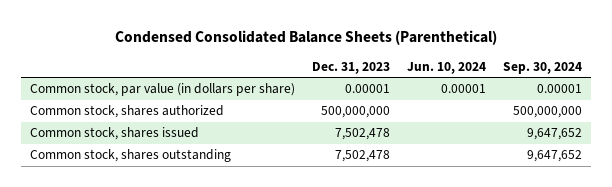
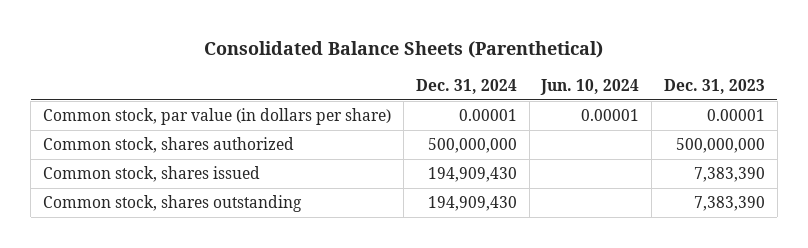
- Condensed Consolidated Balance Sheets (Parenthetical)
+ Consolidated Balance Sheets (Parenthetical)
- | Dec. 31, 2023 | Jun. 10, 2024 | Sep. 30, 2024
+ | Dec. 31, 2024 | Jun. 10, 2024 | Dec. 31, 2023
- Common stock, shares issued | 7,502,478 | | 9,647,652
- Common stock, shares outstanding | 7,502,478 | | 9,647,652
+ Common stock, shares issued | 194,909,430 | | 7,383,390
+ Common stock, shares outstanding | 194,909,430 | | 7,383,390

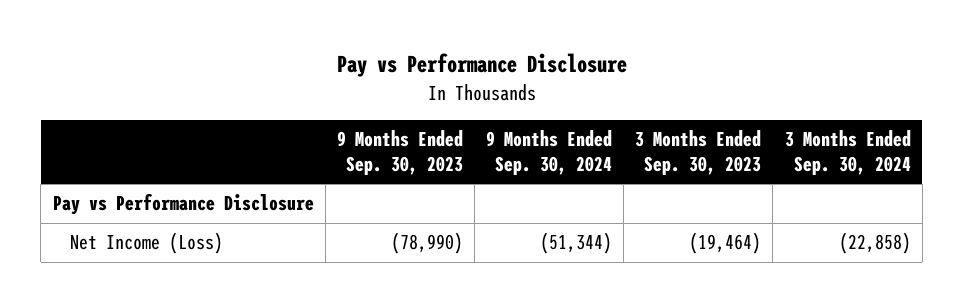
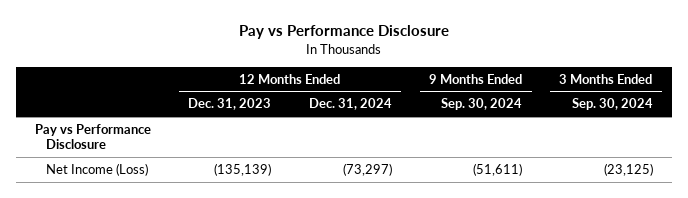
- | 9 Months Ended Sep. 30, 2023 | 9 Months Ended Sep. 30, 2024 | 3 Months Ended Sep. 30, 2023 | 3 Months Ended Sep. 30, 2024
+ | 12 Months Ended Dec. 31, 2023 | 12 Months Ended Dec. 31, 2024 | 9 Months Ended Sep. 30, 2024 | 3 Months Ended Sep. 30, 2024
- Net Income (Loss) | (78,990) | (51,344) | (19,464) | (22,858)
+ Net Income (Loss) | (135,139) | (73,297) | (51,611) | (23,125)

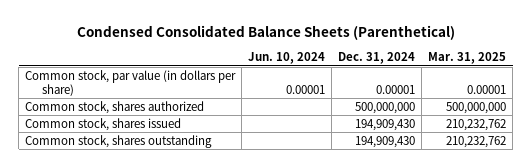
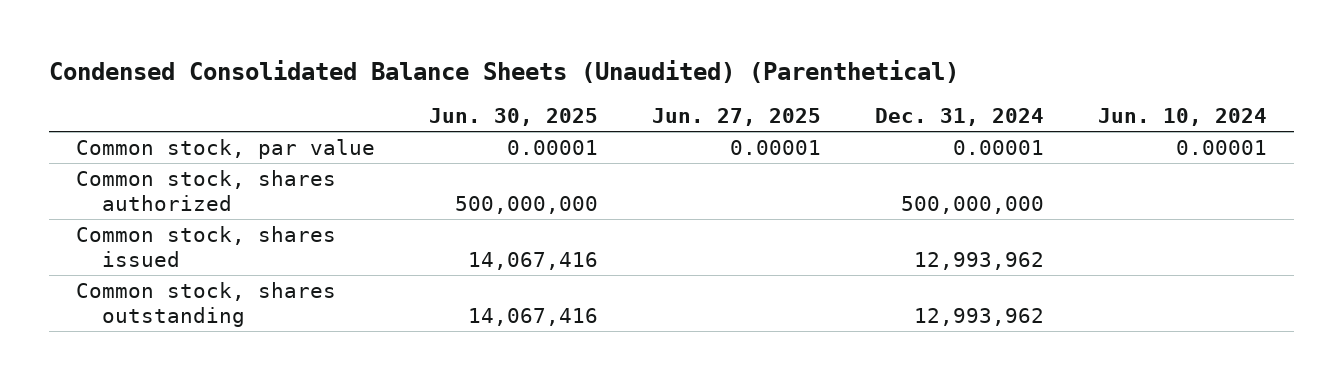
- Condensed Consolidated Balance Sheets (Parenthetical)
+ Condensed Consolidated Balance Sheets (Unaudited) (Parenthetical)
- | Jun. 10, 2024 | Dec. 31, 2024 | Mar. 31, 2025
+ | Jun. 30, 2025 | Jun. 27, 2025 | Dec. 31, 2024 | Jun. 10, 2024
- Common stock, par value (in dollars per share) | 0.00001 | 0.00001 | 0.00001
+ Common stock, par value | 0.00001 | 0.00001 | 0.00001 | 0.00001
- Common stock, shares issued | | 194,909,430 | 210,232,762
- Common stock, shares outstanding | | 194,909,430 | 210,232,762
+ Common stock, shares issued | 14,067,416 | | 12,993,962 |
+ Common stock, shares outstanding | 14,067,416 | | 12,993,962 |

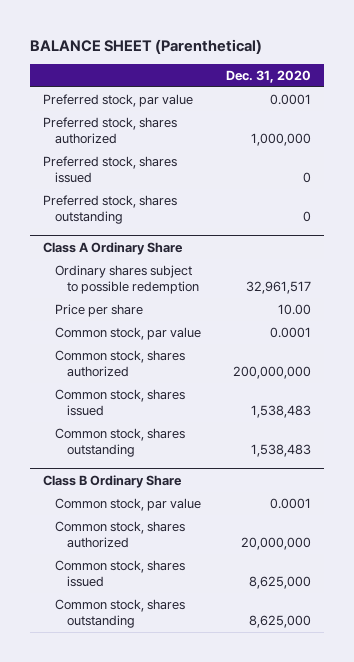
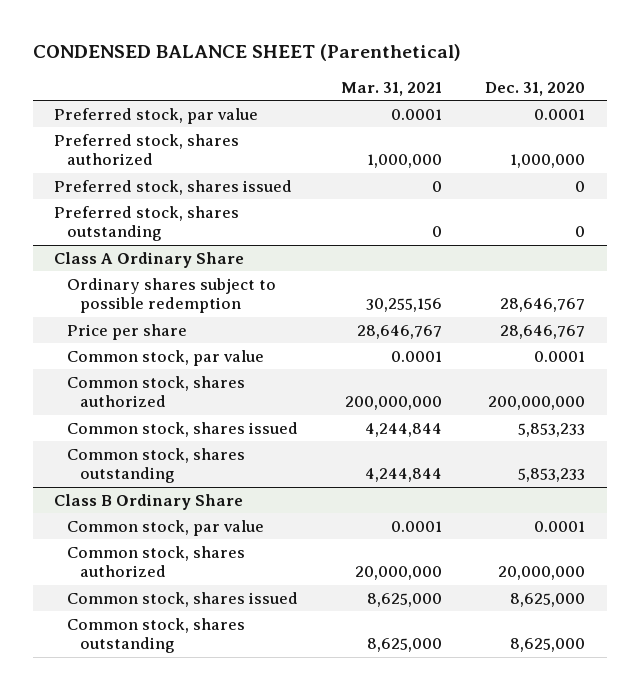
- BALANCE SHEET (Parenthetical)
+ CONDENSED BALANCE SHEET (Parenthetical)
- | Dec. 31, 2020
+ | Mar. 31, 2021 | Dec. 31, 2020
@ Class A Ordinary Share
- Ordinary shares subject to possible redemption | 32,961,517
- Price per share | 10.00
+ Ordinary shares subject to possible redemption | 30,255,156 | 28,646,767
+ Price per share | 28,646,767 | 28,646,767
- Common stock, shares issued | 1,538,483
- Common stock, shares outstanding | 1,538,483
+ Common stock, shares issued | 4,244,844 | 5,853,233
+ Common stock, shares outstanding | 4,244,844 | 5,853,233

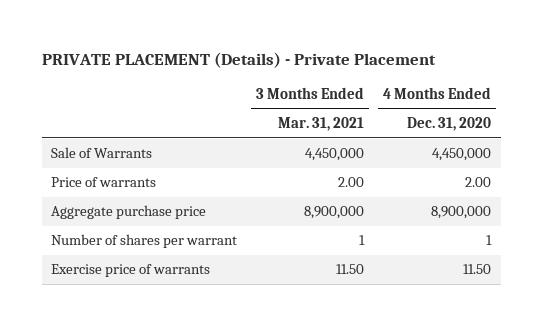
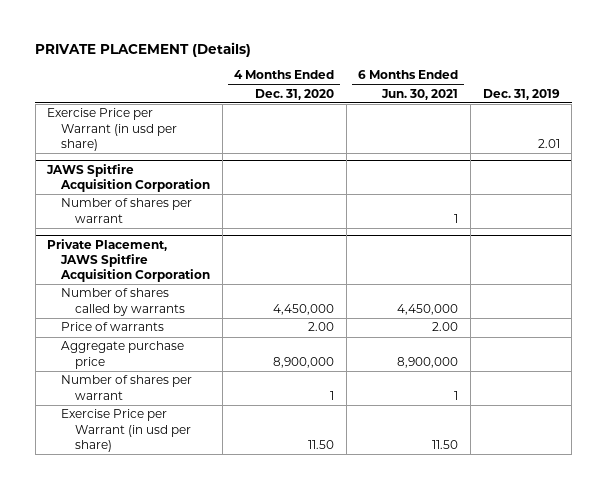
- PRIVATE PLACEMENT (Details) - Private Placement
+ PRIVATE PLACEMENT (Details)
- | 3 Months Ended Mar. 31, 2021 | 4 Months Ended Dec. 31, 2020
+ | 4 Months Ended Dec. 31, 2020 | 6 Months Ended Jun. 30, 2021 | Dec. 31, 2019
- Sale of Warrants | 4,450,000 | 4,450,000
+ Exercise Price per Warrant (in usd per share) | | | 2.01
+ JAWS Spitfire Acquisition Corporation
+ Number of shares per warrant | | 1 |
+ Private Placement, JAWS Spitfire Acquisition Corporation
+ Number of shares called by warrants | 4,450,000 | 4,450,000 |
- Exercise price of warrants | 11.50 | 11.50
+ Exercise Price per Warrant (in usd per share) | 11.50 | 11.50 |

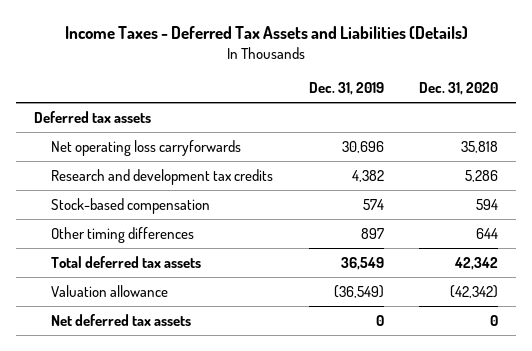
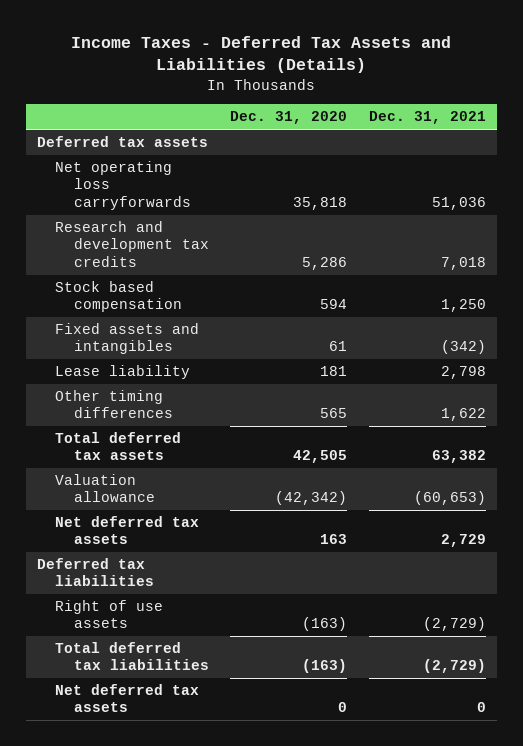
- | Dec. 31, 2019 | Dec. 31, 2020
+ | Dec. 31, 2020 | Dec. 31, 2021
- Stock-based compensation | 574 | 594
- Other timing differences | 897 | 644
- Total deferred tax assets | 36,549 | 42,342
+ Stock based compensation | 594 | 1,250
+ Fixed assets and intangibles | 61 | (342)
+ Lease liability | 181 | 2,798
+ Other timing differences | 565 | 1,622
+ Total deferred tax assets | 42,505 | 63,382
+ Net deferred tax assets | 163 | 2,729
+ Deferred tax liabilities
+ Right of use assets | (163) | (2,729)
+ Total deferred tax liabilities | (163) | (2,729)

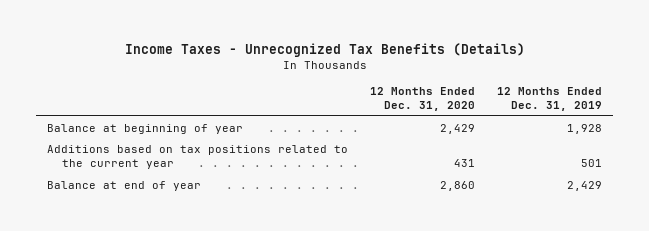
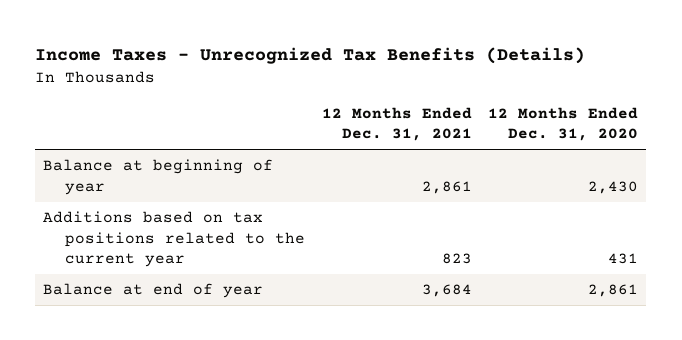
- | 12 Months Ended Dec. 31, 2020 | 12 Months Ended Dec. 31, 2019
+ | 12 Months Ended Dec. 31, 2021 | 12 Months Ended Dec. 31, 2020
- Balance at beginning of year | 2,429 | 1,928
+ Balance at beginning of year | 2,861 | 2,430
- Balance at end of year | 2,860 | 2,429
+ Balance at end of year | 3,684 | 2,861

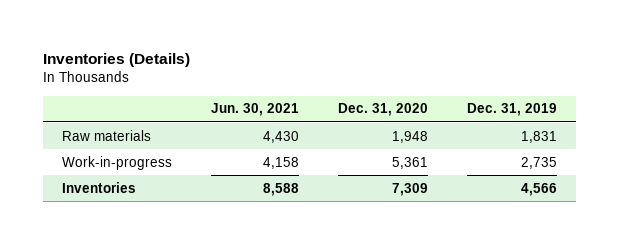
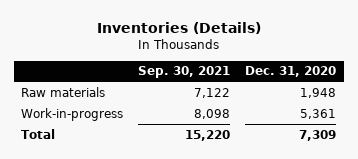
- | Jun. 30, 2021 | Dec. 31, 2020 | Dec. 31, 2019
+ | Sep. 30, 2021 | Dec. 31, 2020
- Inventories | 8,588 | 7,309 | 4,566
+ Total | 15,220 | 7,309

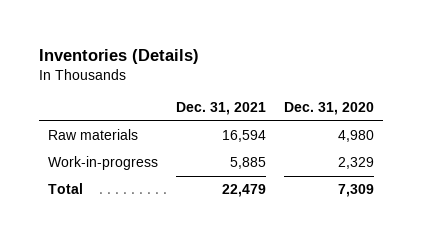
- | Sep. 30, 2021 | Dec. 31, 2020
+ | Dec. 31, 2021 | Dec. 31, 2020
- Raw materials | 7,122 | 1,948
- Work-in-progress | 8,098 | 5,361
+ Raw materials | 16,594 | 4,980
+ Work-in-progress | 5,885 | 2,329

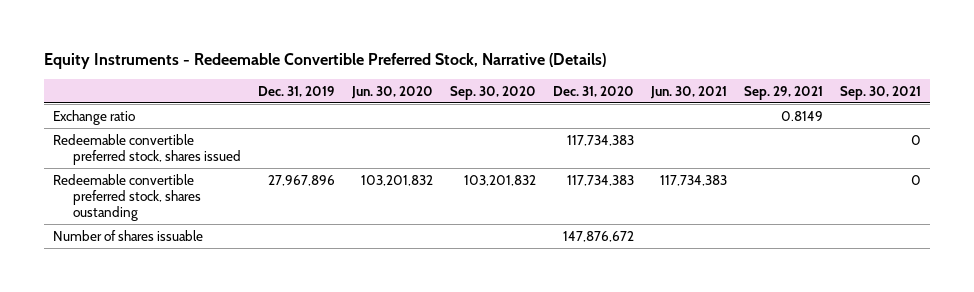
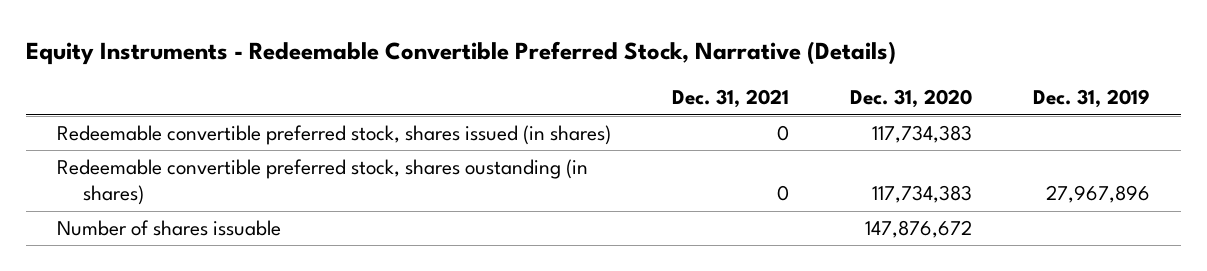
- | Dec. 31, 2019 | Jun. 30, 2020 | Sep. 30, 2020 | Dec. 31, 2020 | Jun. 30, 2021 | Sep. 29, 2021 | Sep. 30, 2021
+ | Dec. 31, 2021 | Dec. 31, 2020 | Dec. 31, 2019
- Exchange ratio | | | | | | 0.8149 |
- Redeemable convertible preferred stock, shares issued | | | | 117,734,383 | | | 0
- Redeemable convertible preferred stock, shares oustanding | 27,967,896 | 103,201,832 | 103,201,832 | 117,734,383 | 117,734,383 | | 0
+ Redeemable convertible preferred stock, shares issued (in shares) | 0 | 117,734,383 |
+ Redeemable convertible preferred stock, shares oustanding (in shares) | 0 | 117,734,383 | 27,967,896

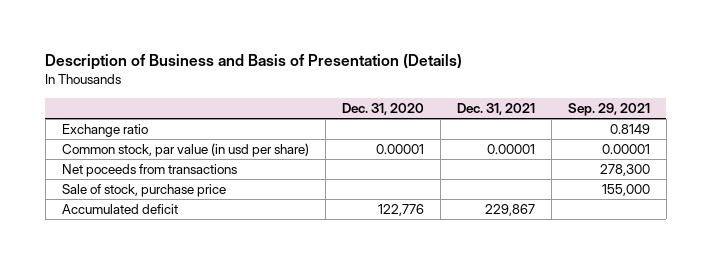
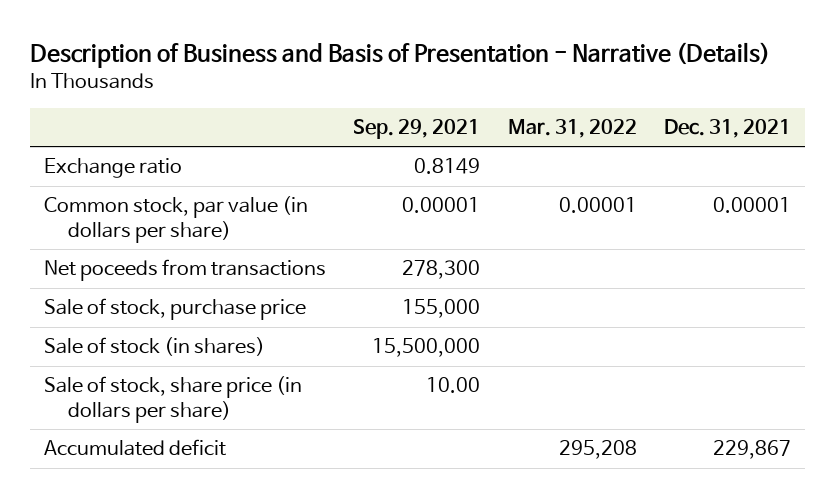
- Description of Business and Basis of Presentation (Details)
+ Description of Business and Basis of Presentation - Narrative (Details)
- | Dec. 31, 2020 | Dec. 31, 2021 | Sep. 29, 2021
+ | Sep. 29, 2021 | Mar. 31, 2022 | Dec. 31, 2021
- Common stock, par value (in usd per share) | 0.00001 | 0.00001 | 0.00001
+ Common stock, par value (in dollars per share) | 0.00001 | 0.00001 | 0.00001
+ Sale of stock (in shares) | 15,500,000 | |
+ Sale of stock, share price (in dollars per share) | 10.00 | |

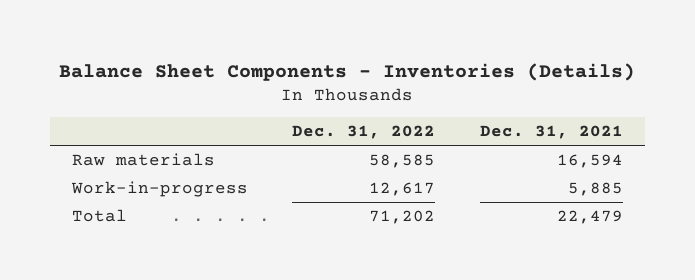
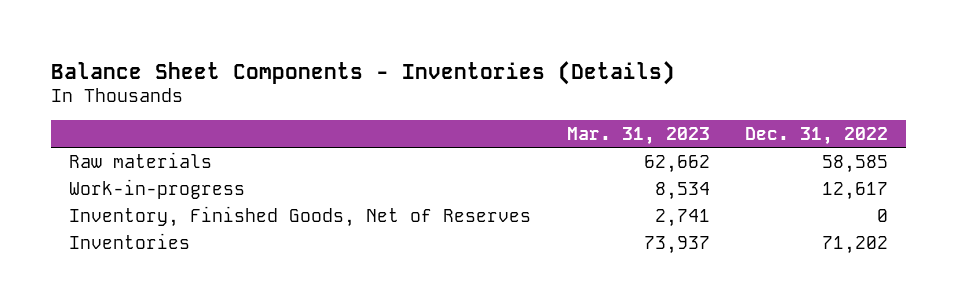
- | Dec. 31, 2022 | Dec. 31, 2021
+ | Mar. 31, 2023 | Dec. 31, 2022
- Total | 71,202 | 22,479
+ Inventory, Finished Goods, Net of Reserves | 2,741 | 0
+ Inventories | 73,937 | 71,202

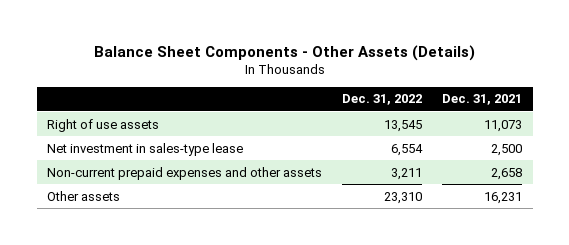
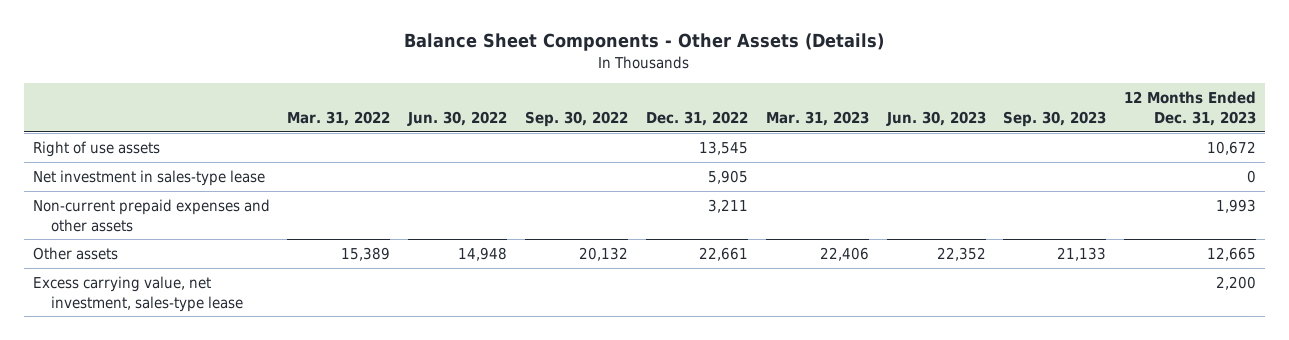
- | Dec. 31, 2022 | Dec. 31, 2021
+ | Mar. 31, 2022 | Jun. 30, 2022 | Sep. 30, 2022 | Dec. 31, 2022 | Mar. 31, 2023 | Jun. 30, 2023 | Sep. 30, 2023 | 12 Months Ended Dec. 31, 2023
- Net investment in sales-type lease | 6,554 | 2,500
+ Net investment in sales-type lease | | | | 5,905 | | | | 0
- Other assets | 23,310 | 16,231
+ Other assets | 15,389 | 14,948 | 20,132 | 22,661 | 22,406 | 22,352 | 21,133 | 12,665
+ Excess carrying value, net investment, sales-type lease | | | | | | | | 2,200

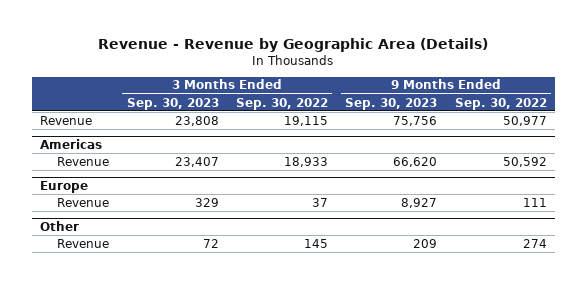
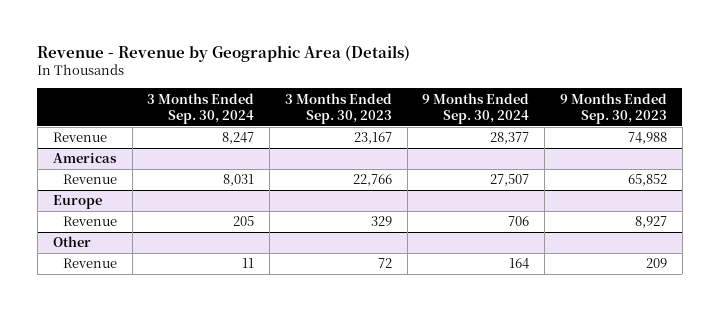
- | 3 Months Ended Sep. 30, 2023 | 3 Months Ended Sep. 30, 2022 | 9 Months Ended Sep. 30, 2023 | 9 Months Ended Sep. 30, 2022
+ | 3 Months Ended Sep. 30, 2024 | 3 Months Ended Sep. 30, 2023 | 9 Months Ended Sep. 30, 2024 | 9 Months Ended Sep. 30, 2023
- Revenue | 23,808 | 19,115 | 75,756 | 50,977
+ Revenue | 8,247 | 23,167 | 28,377 | 74,988
@ Americas
- Revenue | 23,407 | 18,933 | 66,620 | 50,592
+ Revenue | 8,031 | 22,766 | 27,507 | 65,852

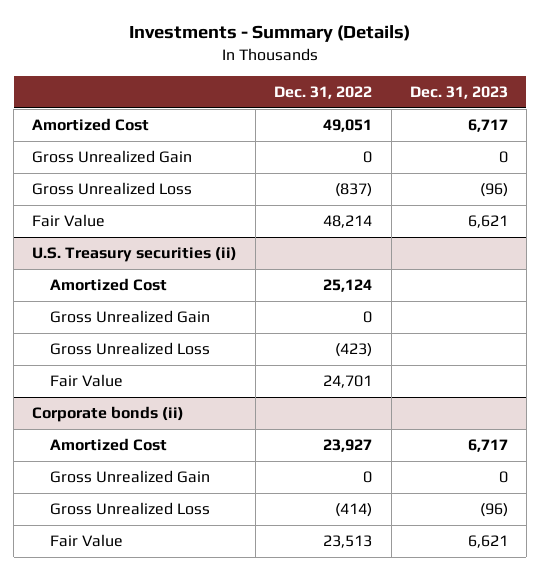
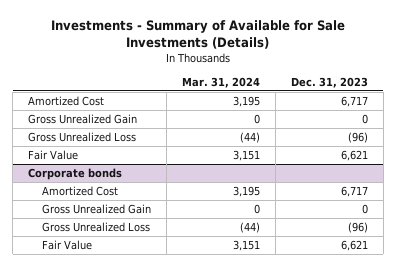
- Investments - Summary (Details)
+ Investments - Summary of Available for Sale Investments (Details)
- | Dec. 31, 2022 | Dec. 31, 2023
+ | Mar. 31, 2024 | Dec. 31, 2023
- U.S. Treasury securities (ii)
- Amortized Cost | 25,124 |
- Gross Unrealized Gain | 0 |
- Gross Unrealized Loss | (423) |
- Fair Value | 24,701 |
- Corporate bonds (ii)
+ Corporate bonds

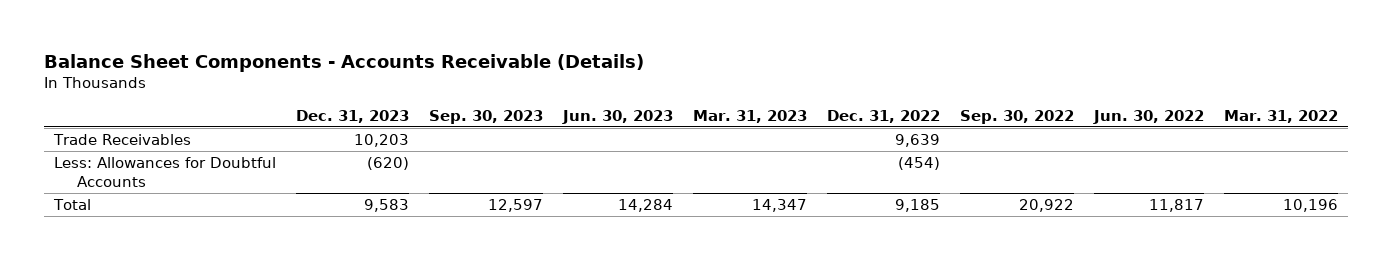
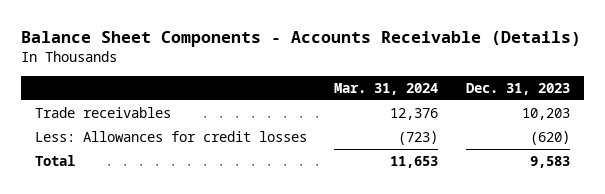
- | Dec. 31, 2023 | Sep. 30, 2023 | Jun. 30, 2023 | Mar. 31, 2023 | Dec. 31, 2022 | Sep. 30, 2022 | Jun. 30, 2022 | Mar. 31, 2022
+ | Mar. 31, 2024 | Dec. 31, 2023
- Trade Receivables | 10,203 | | | | 9,639 | | |
- Less: Allowances for Doubtful Accounts | (620) | | | | (454) | | |
+ Trade receivables | 12,376 | 10,203
+ Less: Allowances for credit losses | (723) | (620)

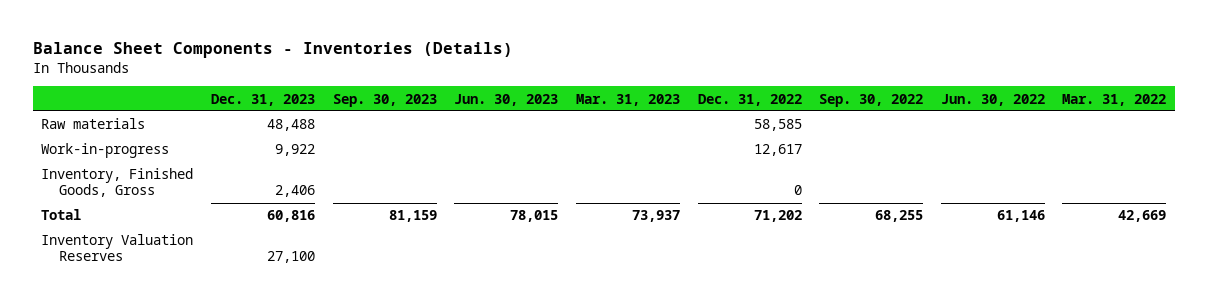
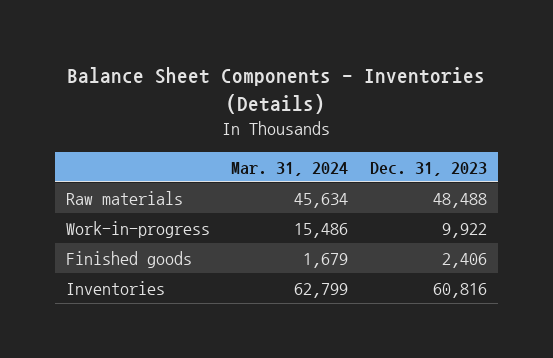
- | Dec. 31, 2023 | Sep. 30, 2023 | Jun. 30, 2023 | Mar. 31, 2023 | Dec. 31, 2022 | Sep. 30, 2022 | Jun. 30, 2022 | Mar. 31, 2022
+ | Mar. 31, 2024 | Dec. 31, 2023
- Inventory, Finished Goods, Gross | 2,406 | | | | 0 | | |
- Total | 60,816 | 81,159 | 78,015 | 73,937 | 71,202 | 68,255 | 61,146 | 42,669
- Inventory Valuation Reserves | 27,100 | | | | | | |
+ Finished goods | 1,679 | 2,406
+ Inventories | 62,799 | 60,816

